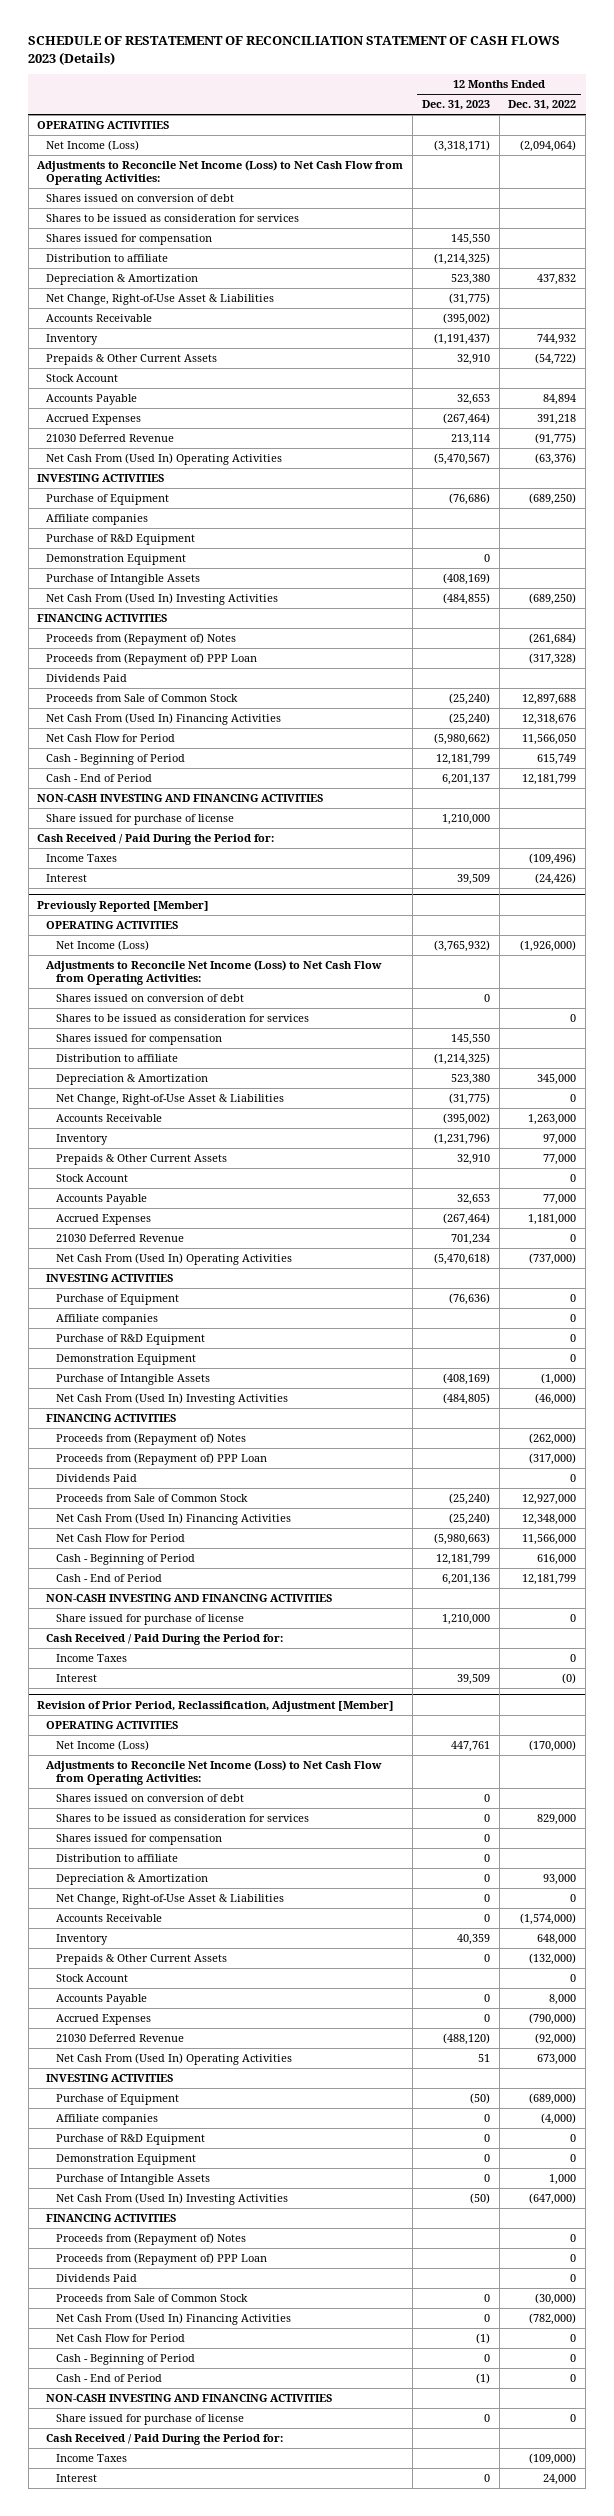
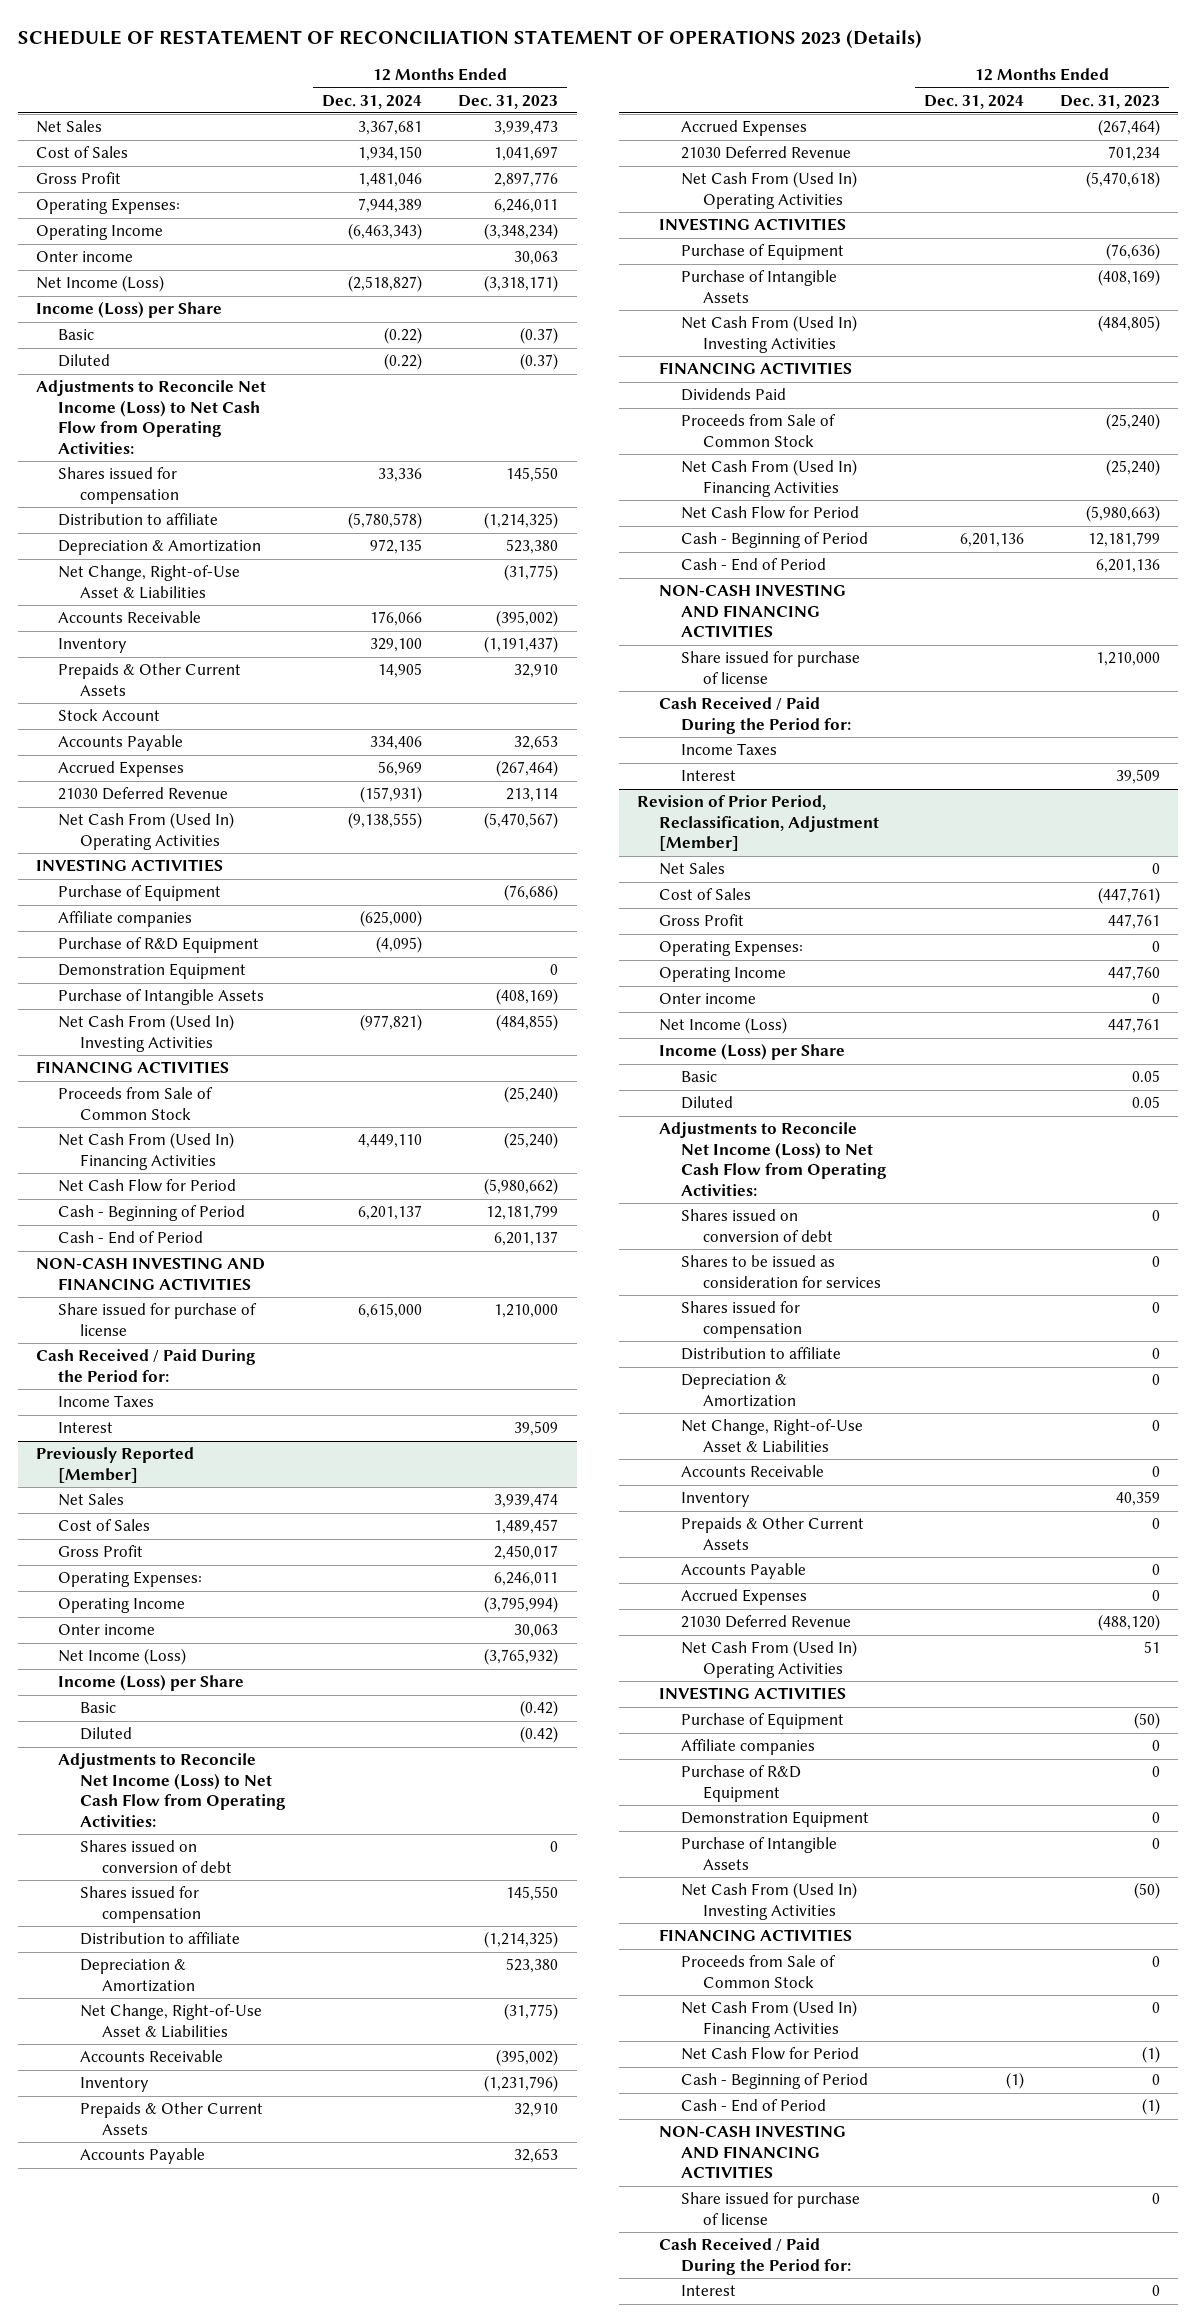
- SCHEDULE OF RESTATEMENT OF RECONCILIATION STATEMENT OF CASH FLOWS 2023 (Details)
+ SCHEDULE OF RESTATEMENT OF RECONCILIATION STATEMENT OF OPERATIONS 2023 (Details)
- | 12 Months Ended Dec. 31, 2023 | 12 Months Ended Dec. 31, 2022
+ | 12 Months Ended Dec. 31, 2024 | 12 Months Ended Dec. 31, 2023
- OPERATING ACTIVITIES
+ Net Sales | 3,367,681 | 3,939,473
+ Cost of Sales | 1,934,150 | 1,041,697
+ Gross Profit | 1,481,046 | 2,897,776
+ Operating Expenses: | 7,944,389 | 6,246,011
+ Operating Income | (6,463,343) | (3,348,234)
+ Onter income | | 30,063
+ Income (Loss) per Share
+ Basic | (0.22) | (0.37)
+ Diluted | (0.22) | (0.37)
- Shares issued on conversion of debt
- Shares to be issued as consideration for services
- Proceeds from (Repayment of) Notes | | (261,684)
- Proceeds from (Repayment of) PPP Loan | | (317,328)
- Dividends Paid
@ Previously Reported [Member]
- OPERATING ACTIVITIES
+ Net Sales | | 3,939,474
+ Cost of Sales | | 1,489,457
+ Gross Profit | | 2,450,017
+ Operating Expenses: | | 6,246,011
+ Operating Income | | (3,795,994)
+ Onter income | | 30,063
+ Income (Loss) per Share
+ Basic | | (0.42)
+ Diluted | | (0.42)
- Shares to be issued as consideration for services | | 0
- Stock Account | | 0
- Affiliate companies | | 0
- Purchase of R&D Equipment | | 0
- Demonstration Equipment | | 0
- Proceeds from (Repayment of) Notes | | (262,000)
- Proceeds from (Repayment of) PPP Loan | | (317,000)
@ Revision of Prior Period, Reclassification, Adjustment [Member]
- OPERATING ACTIVITIES
+ Net Sales | | 0
+ Cost of Sales | | (447,761)
+ Gross Profit | | 447,761
+ Operating Expenses: | | 0
+ Operating Income | | 447,760
+ Onter income | | 0
+ Income (Loss) per Share
+ Basic | | 0.05
+ Diluted | | 0.05
- Stock Account | | 0
- Proceeds from (Repayment of) Notes | | 0
- Proceeds from (Repayment of) PPP Loan | | 0
- Dividends Paid | | 0
- Income Taxes | | (109,000)

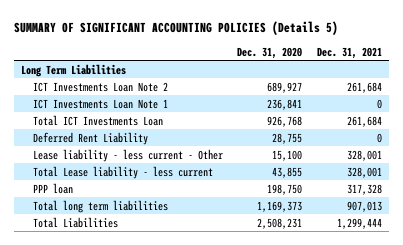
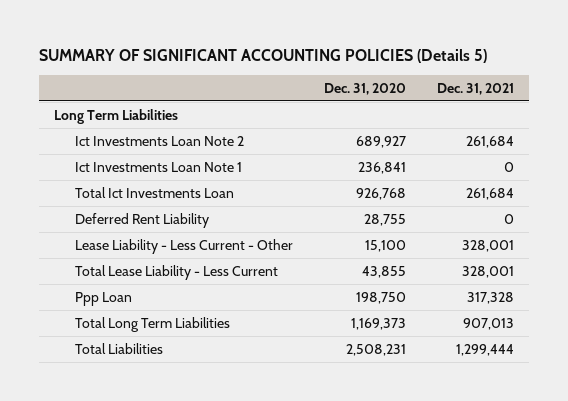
- ICT Investments Loan Note 2 | 689,927 | 261,684
- ICT Investments Loan Note 1 | 236,841 | 0
- Total ICT Investments Loan | 926,768 | 261,684
+ Ict Investments Loan Note 2 | 689,927 | 261,684
+ Ict Investments Loan Note 1 | 236,841 | 0
+ Total Ict Investments Loan | 926,768 | 261,684
- Lease liability - less current - Other | 15,100 | 328,001
- Total Lease liability - less current | 43,855 | 328,001
- PPP loan | 198,750 | 317,328
- Total long term liabilities | 1,169,373 | 907,013
+ Lease Liability - Less Current - Other | 15,100 | 328,001
+ Total Lease Liability - Less Current | 43,855 | 328,001
+ Ppp Loan | 198,750 | 317,328
+ Total Long Term Liabilities | 1,169,373 | 907,013

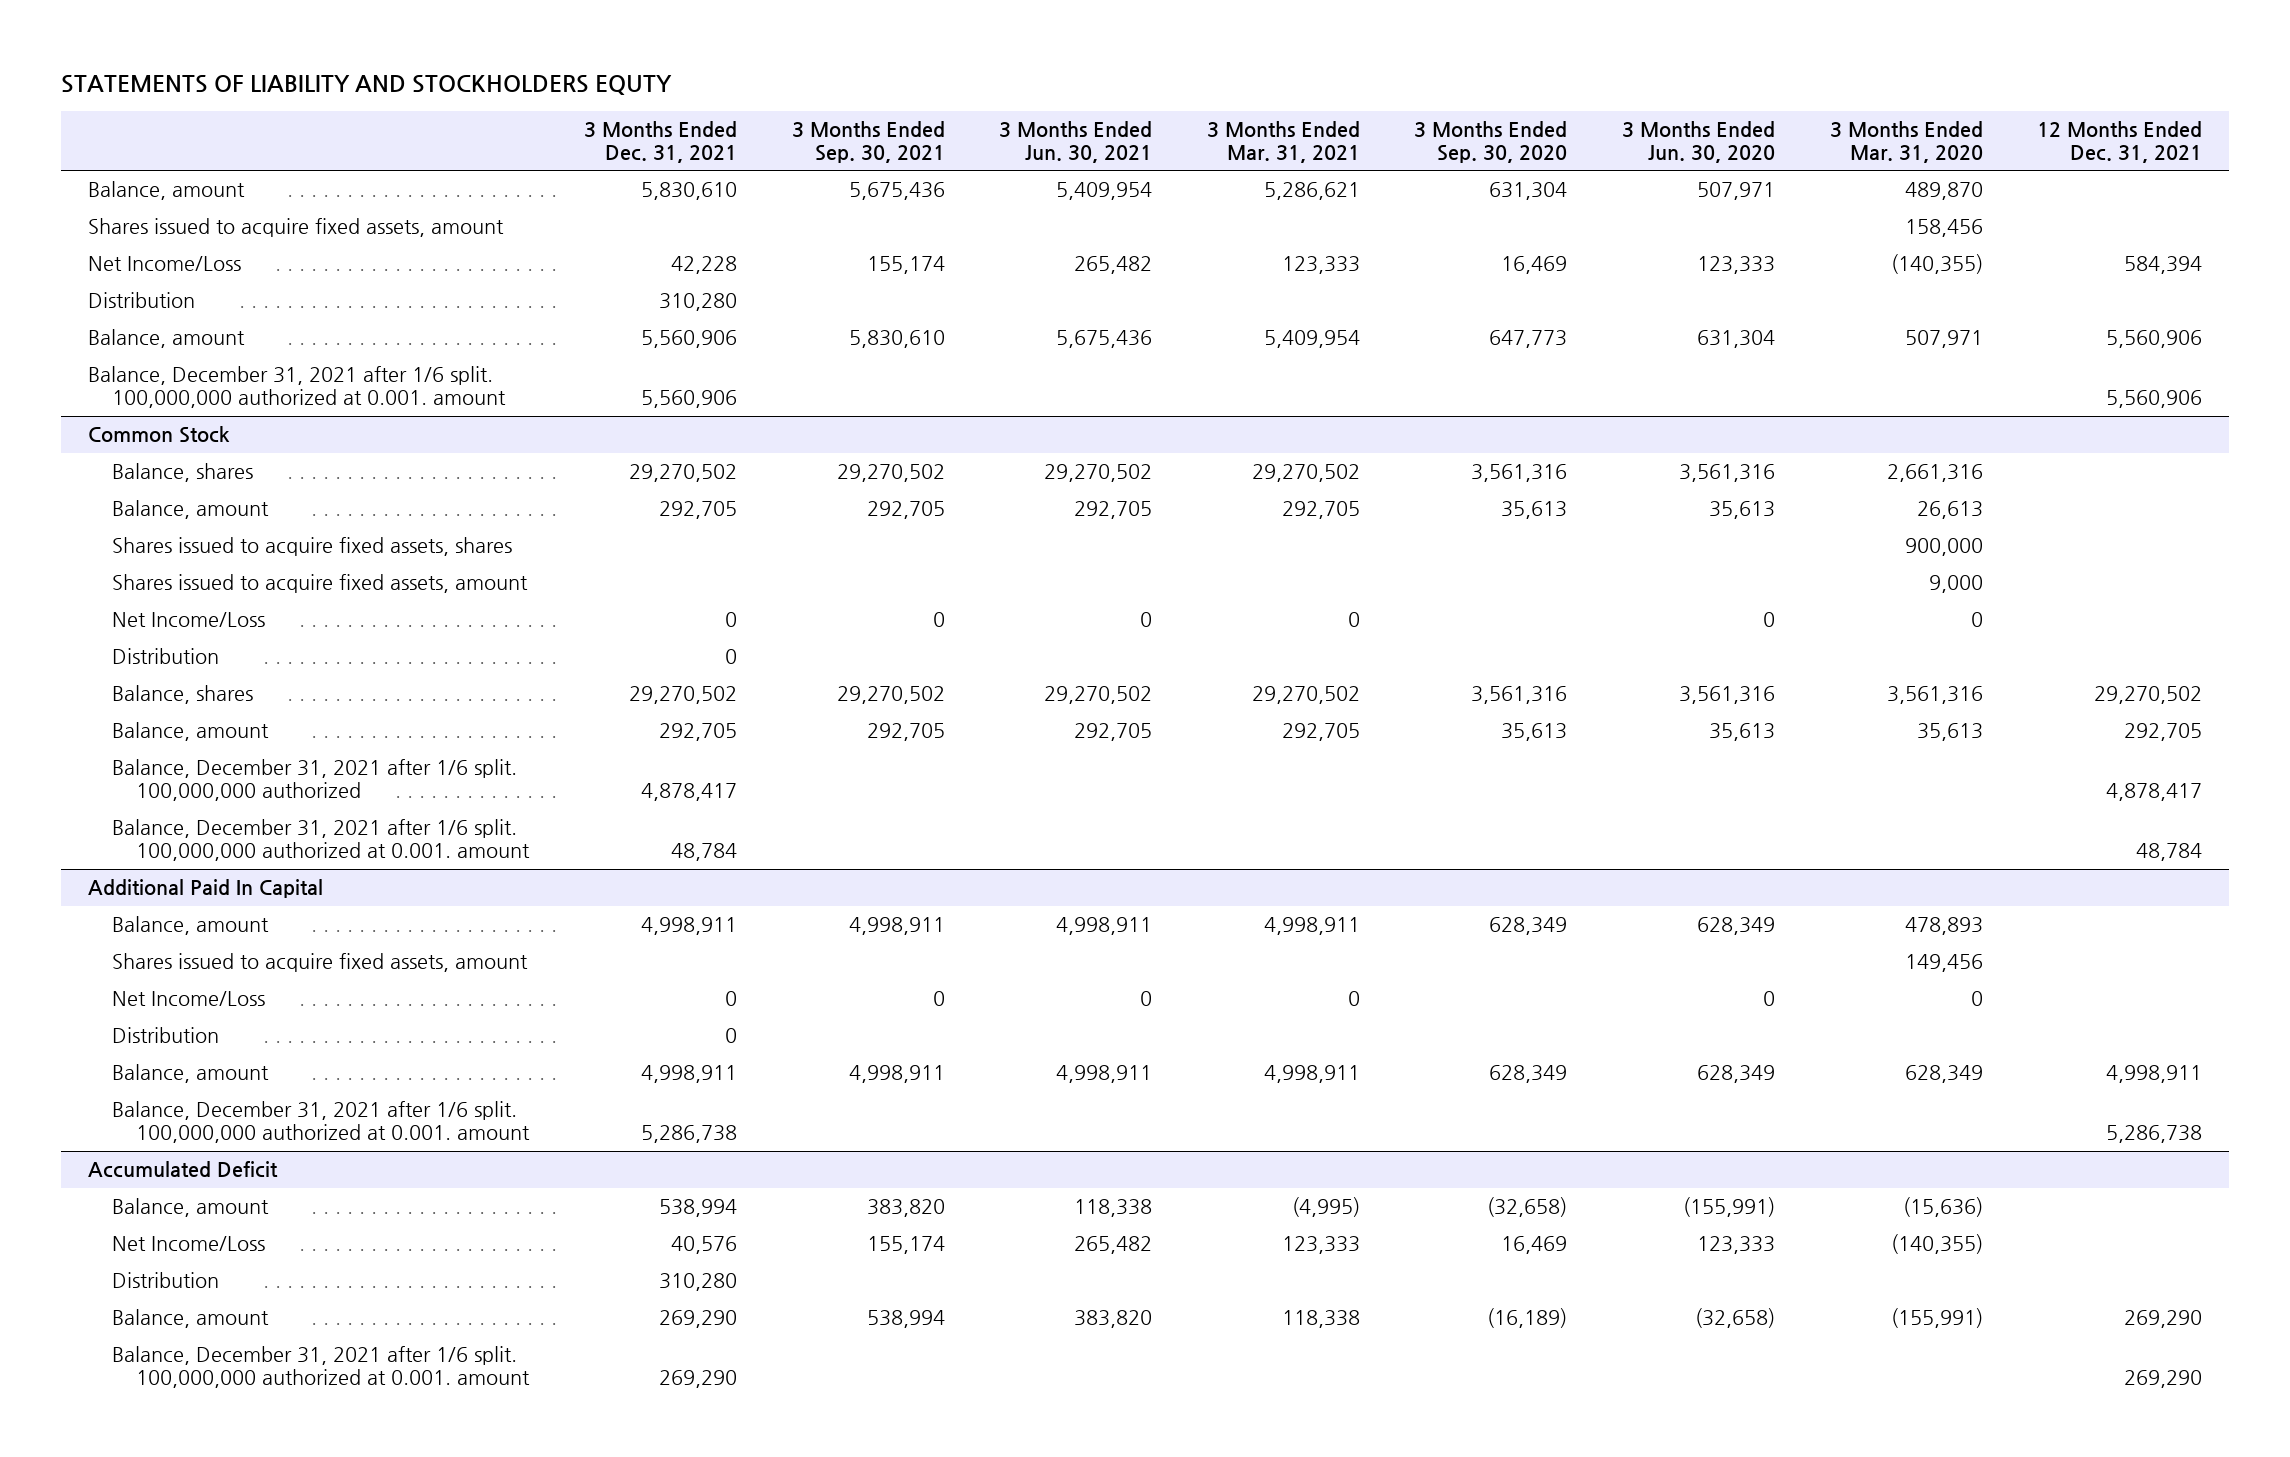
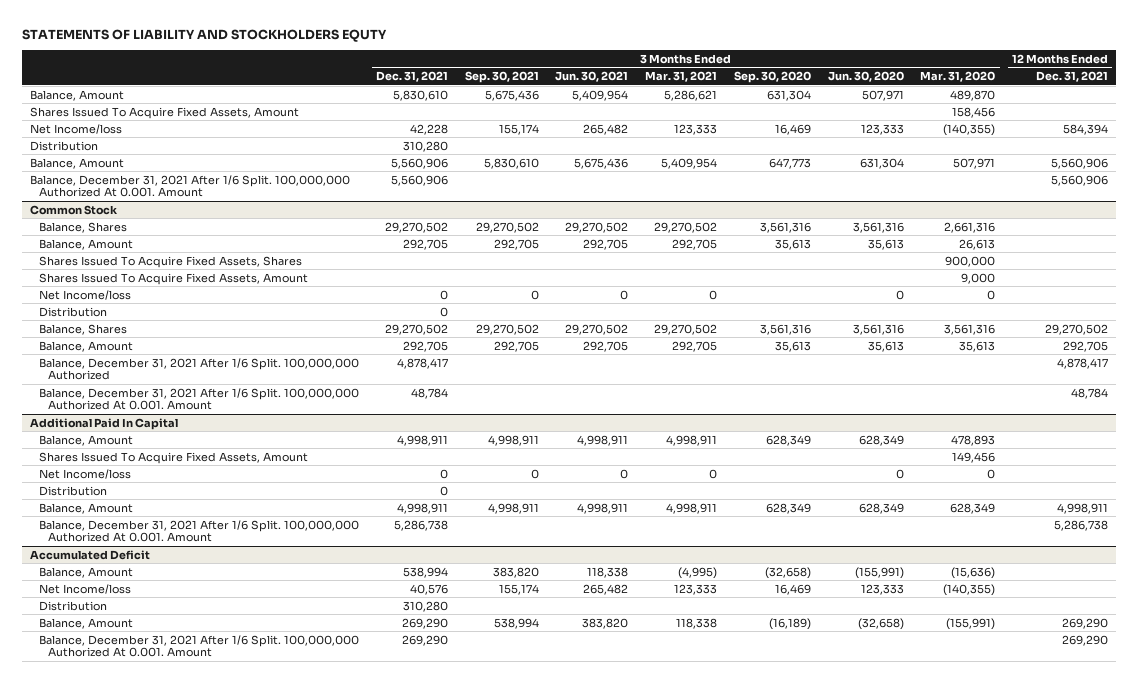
- Balance, amount | 5,830,610 | 5,675,436 | 5,409,954 | 5,286,621 | 631,304 | 507,971 | 489,870 |
- Shares issued to acquire fixed assets, amount | | | | | | | 158,456 |
- Net Income/Loss | 42,228 | 155,174 | 265,482 | 123,333 | 16,469 | 123,333 | (140,355) | 584,394
+ Balance, Amount | 5,830,610 | 5,675,436 | 5,409,954 | 5,286,621 | 631,304 | 507,971 | 489,870 |
+ Shares Issued To Acquire Fixed Assets, Amount | | | | | | | 158,456 |
+ Net Income/loss | 42,228 | 155,174 | 265,482 | 123,333 | 16,469 | 123,333 | (140,355) | 584,394
- Balance, amount | 5,560,906 | 5,830,610 | 5,675,436 | 5,409,954 | 647,773 | 631,304 | 507,971 | 5,560,906
- Balance, December 31, 2021 after 1/6 split. 100,000,000 authorized at 0.001. amount | 5,560,906 | | | | | | | 5,560,906
+ Balance, Amount | 5,560,906 | 5,830,610 | 5,675,436 | 5,409,954 | 647,773 | 631,304 | 507,971 | 5,560,906
+ Balance, December 31, 2021 After 1/6 Split. 100,000,000 Authorized At 0.001. Amount | 5,560,906 | | | | | | | 5,560,906
@ Common Stock
- Balance, shares | 29,270,502 | 29,270,502 | 29,270,502 | 29,270,502 | 3,561,316 | 3,561,316 | 2,661,316 |
- Balance, amount | 292,705 | 292,705 | 292,705 | 292,705 | 35,613 | 35,613 | 26,613 |
- Shares issued to acquire fixed assets, shares | | | | | | | 900,000 |
- Shares issued to acquire fixed assets, amount | | | | | | | 9,000 |
- Net Income/Loss | 0 | 0 | 0 | 0 | | 0 | 0 |
+ Balance, Shares | 29,270,502 | 29,270,502 | 29,270,502 | 29,270,502 | 3,561,316 | 3,561,316 | 2,661,316 |
+ Balance, Amount | 292,705 | 292,705 | 292,705 | 292,705 | 35,613 | 35,613 | 26,613 |
+ Shares Issued To Acquire Fixed Assets, Shares | | | | | | | 900,000 |
+ Shares Issued To Acquire Fixed Assets, Amount | | | | | | | 9,000 |
+ Net Income/loss | 0 | 0 | 0 | 0 | | 0 | 0 |
- Balance, shares | 29,270,502 | 29,270,502 | 29,270,502 | 29,270,502 | 3,561,316 | 3,561,316 | 3,561,316 | 29,270,502
- Balance, amount | 292,705 | 292,705 | 292,705 | 292,705 | 35,613 | 35,613 | 35,613 | 292,705
- Balance, December 31, 2021 after 1/6 split. 100,000,000 authorized | 4,878,417 | | | | | | | 4,878,417
- Balance, December 31, 2021 after 1/6 split. 100,000,000 authorized at 0.001. amount | 48,784 | | | | | | | 48,784
+ Balance, Shares | 29,270,502 | 29,270,502 | 29,270,502 | 29,270,502 | 3,561,316 | 3,561,316 | 3,561,316 | 29,270,502
+ Balance, Amount | 292,705 | 292,705 | 292,705 | 292,705 | 35,613 | 35,613 | 35,613 | 292,705
+ Balance, December 31, 2021 After 1/6 Split. 100,000,000 Authorized | 4,878,417 | | | | | | | 4,878,417
+ Balance, December 31, 2021 After 1/6 Split. 100,000,000 Authorized At 0.001. Amount | 48,784 | | | | | | | 48,784
@ Additional Paid In Capital
- Balance, amount | 4,998,911 | 4,998,911 | 4,998,911 | 4,998,911 | 628,349 | 628,349 | 478,893 |
- Shares issued to acquire fixed assets, amount | | | | | | | 149,456 |
- Net Income/Loss | 0 | 0 | 0 | 0 | | 0 | 0 |
+ Balance, Amount | 4,998,911 | 4,998,911 | 4,998,911 | 4,998,911 | 628,349 | 628,349 | 478,893 |
+ Shares Issued To Acquire Fixed Assets, Amount | | | | | | | 149,456 |
+ Net Income/loss | 0 | 0 | 0 | 0 | | 0 | 0 |
- Balance, amount | 4,998,911 | 4,998,911 | 4,998,911 | 4,998,911 | 628,349 | 628,349 | 628,349 | 4,998,911
- Balance, December 31, 2021 after 1/6 split. 100,000,000 authorized at 0.001. amount | 5,286,738 | | | | | | | 5,286,738
+ Balance, Amount | 4,998,911 | 4,998,911 | 4,998,911 | 4,998,911 | 628,349 | 628,349 | 628,349 | 4,998,911
+ Balance, December 31, 2021 After 1/6 Split. 100,000,000 Authorized At 0.001. Amount | 5,286,738 | | | | | | | 5,286,738
@ Accumulated Deficit
- Balance, amount | 538,994 | 383,820 | 118,338 | (4,995) | (32,658) | (155,991) | (15,636) |
- Net Income/Loss | 40,576 | 155,174 | 265,482 | 123,333 | 16,469 | 123,333 | (140,355) |
+ Balance, Amount | 538,994 | 383,820 | 118,338 | (4,995) | (32,658) | (155,991) | (15,636) |
+ Net Income/loss | 40,576 | 155,174 | 265,482 | 123,333 | 16,469 | 123,333 | (140,355) |
- Balance, amount | 269,290 | 538,994 | 383,820 | 118,338 | (16,189) | (32,658) | (155,991) | 269,290
- Balance, December 31, 2021 after 1/6 split. 100,000,000 authorized at 0.001. amount | 269,290 | | | | | | | 269,290
+ Balance, Amount | 269,290 | 538,994 | 383,820 | 118,338 | (16,189) | (32,658) | (155,991) | 269,290
+ Balance, December 31, 2021 After 1/6 Split. 100,000,000 Authorized At 0.001. Amount | 269,290 | | | | | | | 269,290

